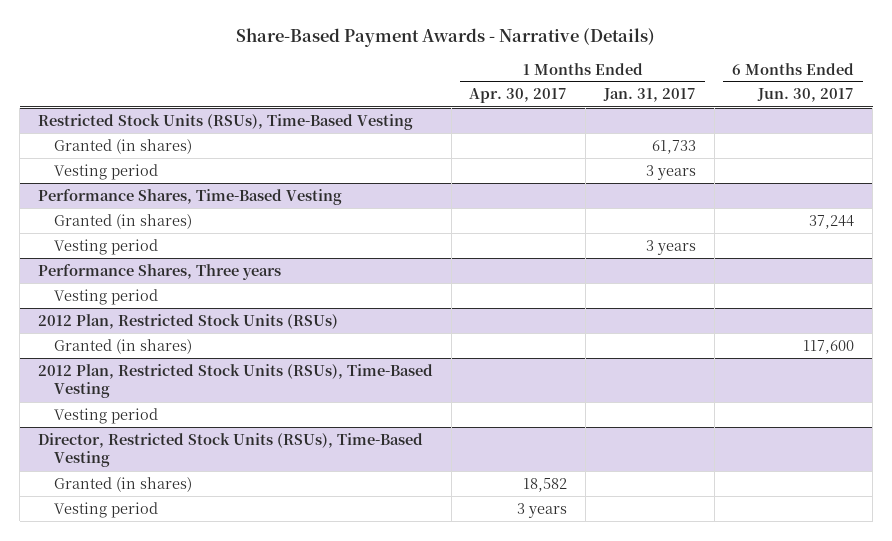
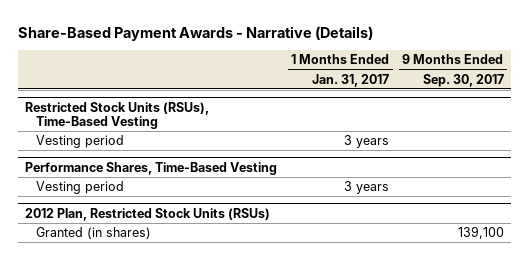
- | 1 Months Ended Apr. 30, 2017 | 1 Months Ended Jan. 31, 2017 | 6 Months Ended Jun. 30, 2017
+ | 1 Months Ended Jan. 31, 2017 | 9 Months Ended Sep. 30, 2017
@ Restricted Stock Units (RSUs), Time-Based Vesting
- Granted (in shares) | | 61,733 |
@ Performance Shares, Time-Based Vesting
- Granted (in shares) | | | 37,244
- Performance Shares, Three years
- Vesting period
- 2012 Plan, Restricted Stock Units (RSUs), Time-Based Vesting
- Vesting period
- Director, Restricted Stock Units (RSUs), Time-Based Vesting
- Granted (in shares) | 18,582 | |
- Vesting period | 3 years | |

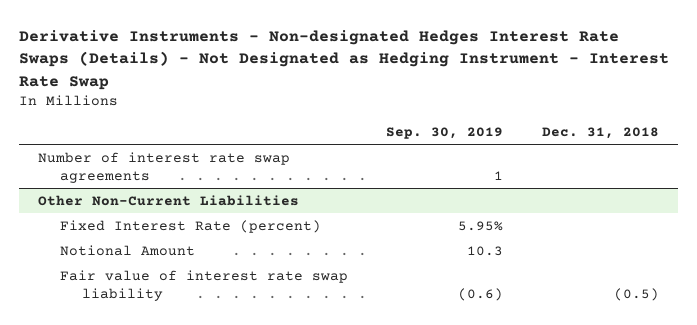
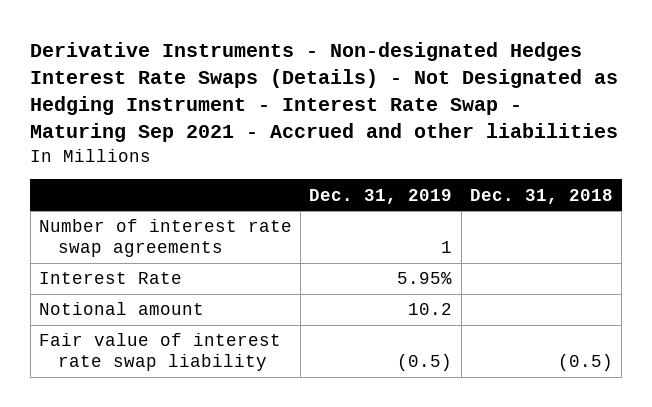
- Derivative Instruments - Non-designated Hedges Interest Rate Swaps (Details) - Not Designated as Hedging Instrument - Interest Rate Swap
+ Derivative Instruments - Non-designated Hedges Interest Rate Swaps (Details) - Not Designated as Hedging Instrument - Interest Rate Swap - Maturing Sep 2021 - Accrued and other liabilities
- | Sep. 30, 2019 | Dec. 31, 2018
+ | Dec. 31, 2019 | Dec. 31, 2018
- Other Non-Current Liabilities
- Fixed Interest Rate (percent) | 5.95% |
- Notional Amount | 10.3 |
- Fair value of interest rate swap liability | (0.6) | (0.5)
+ Interest Rate | 5.95% |
+ Notional amount | 10.2 |
+ Fair value of interest rate swap liability | (0.5) | (0.5)

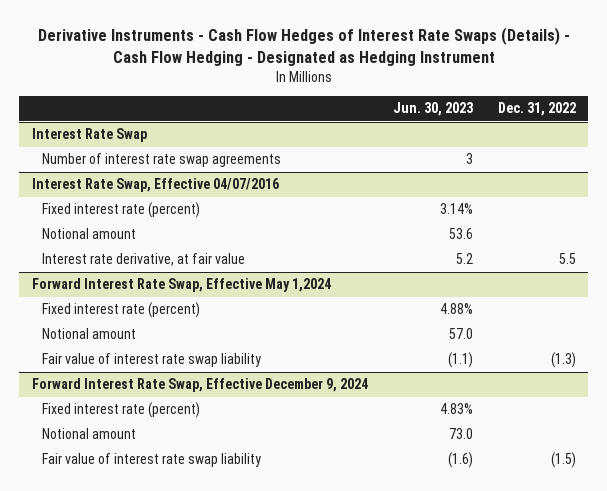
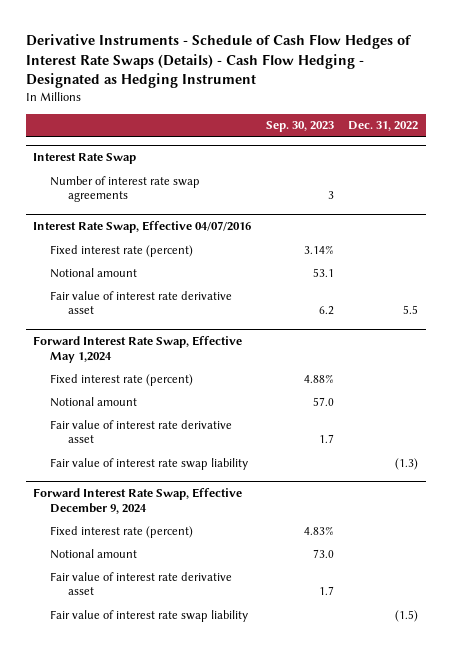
- Derivative Instruments - Cash Flow Hedges of Interest Rate Swaps (Details) - Cash Flow Hedging - Designated as Hedging Instrument
+ Derivative Instruments - Schedule of Cash Flow Hedges of Interest Rate Swaps (Details) - Cash Flow Hedging - Designated as Hedging Instrument
- | Jun. 30, 2023 | Dec. 31, 2022
+ | Sep. 30, 2023 | Dec. 31, 2022
@ Interest Rate Swap, Effective 04/07/2016
- Interest rate derivative, at fair value | 5.2 | 5.5
+ Fair value of interest rate derivative asset | 6.2 | 5.5
@ Forward Interest Rate Swap, Effective May 1,2024
+ Fair value of interest rate derivative asset | 1.7 |
@ Forward Interest Rate Swap, Effective December 9, 2024
+ Fair value of interest rate derivative asset | 1.7 |

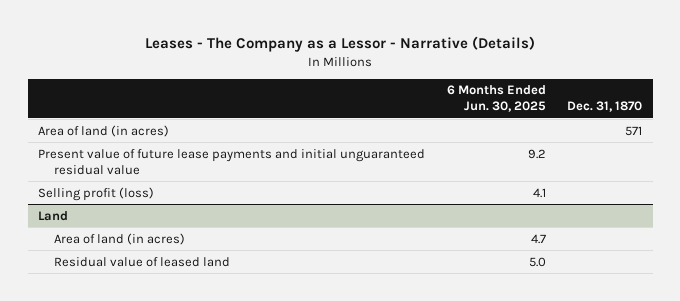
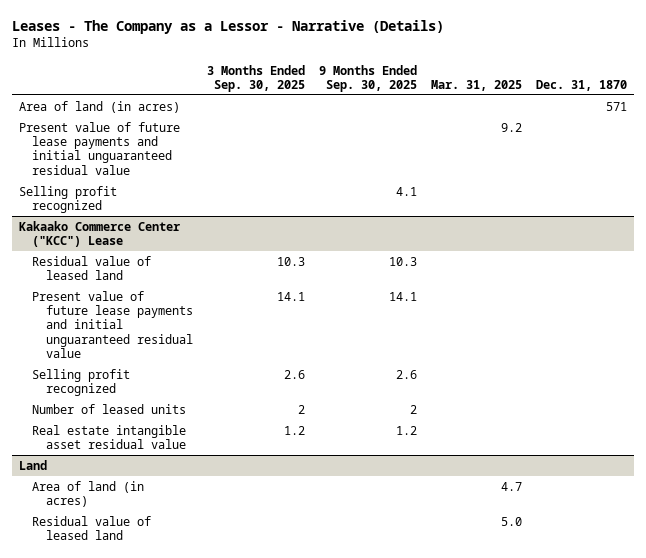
- | 6 Months Ended Jun. 30, 2025 | Dec. 31, 1870
+ | 3 Months Ended Sep. 30, 2025 | 9 Months Ended Sep. 30, 2025 | Mar. 31, 2025 | Dec. 31, 1870
- Selling profit (loss) | 4.1 |
+ Selling profit recognized | | 4.1 | |
+ Kakaako Commerce Center ("KCC") Lease
+ Residual value of leased land | 10.3 | 10.3 | |
+ Present value of future lease payments and initial unguaranteed residual value | 14.1 | 14.1 | |
+ Selling profit recognized | 2.6 | 2.6 | |
+ Number of leased units | 2 | 2 | |
+ Real estate intangible asset residual value | 1.2 | 1.2 | |

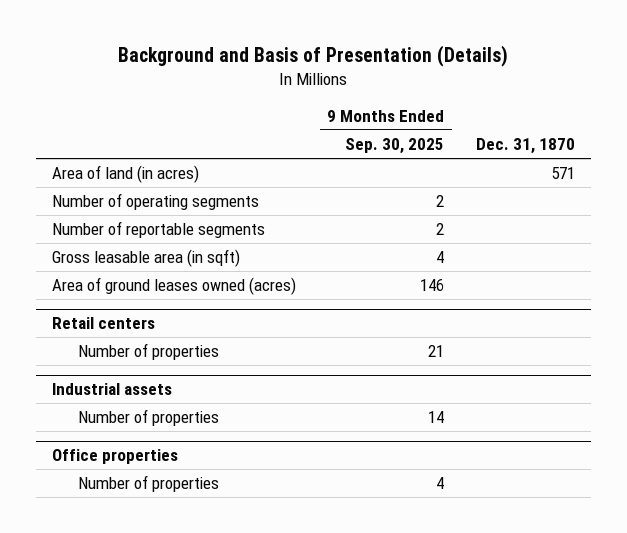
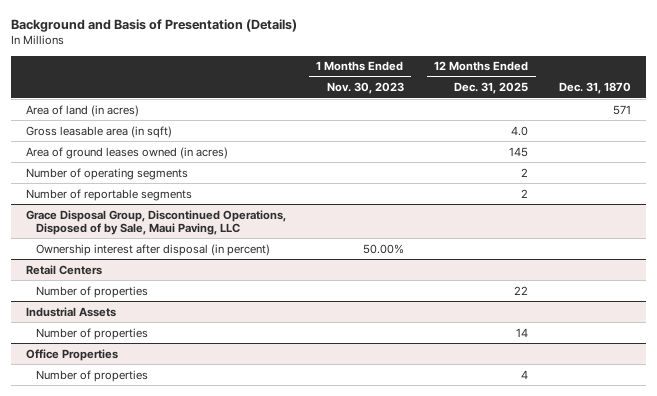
- | 9 Months Ended Sep. 30, 2025 | Dec. 31, 1870
+ | 1 Months Ended Nov. 30, 2023 | 12 Months Ended Dec. 31, 2025 | Dec. 31, 1870
moved up: Gross leasable area (in sqft) | | 4.0 |
+ Area of ground leases owned (in acres) | | 145 |
- Area of ground leases owned (acres) | 146 |
- Retail centers
+ Grace Disposal Group, Discontinued Operations, Disposed of by Sale, Maui Paving, LLC
+ Ownership interest after disposal (in percent) | 50.00% | |
+ Retail Centers
- Industrial assets
+ Industrial Assets
- Office properties
+ Office Properties

